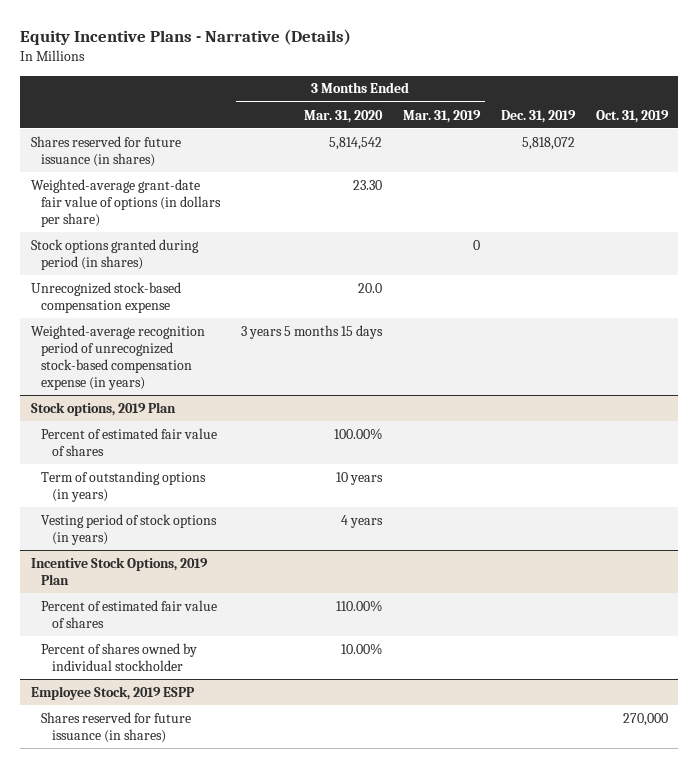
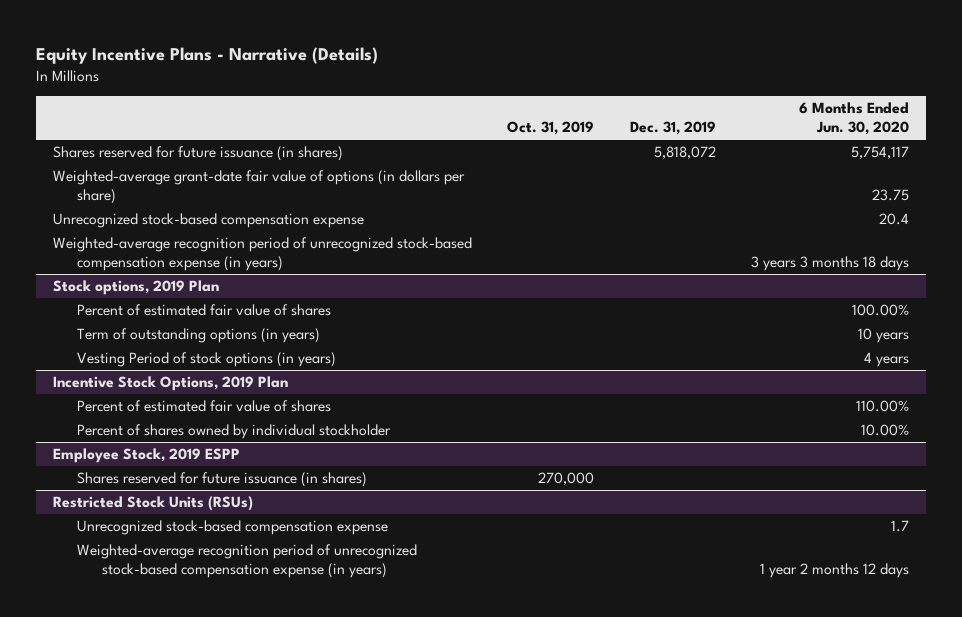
- | 3 Months Ended Mar. 31, 2020 | 3 Months Ended Mar. 31, 2019 | Dec. 31, 2019 | Oct. 31, 2019
+ | Oct. 31, 2019 | Dec. 31, 2019 | 6 Months Ended Jun. 30, 2020
- Stock options granted during period (in shares) | | 0 | |
@ Stock options, 2019 Plan
- Vesting period of stock options (in years) | 4 years | | |
+ Vesting Period of stock options (in years) | | | 4 years
+ Restricted Stock Units (RSUs)
+ Unrecognized stock-based compensation expense | | | 1.7
+ Weighted-average recognition period of unrecognized stock-based compensation expense (in years) | | | 1 year 2 months 12 days

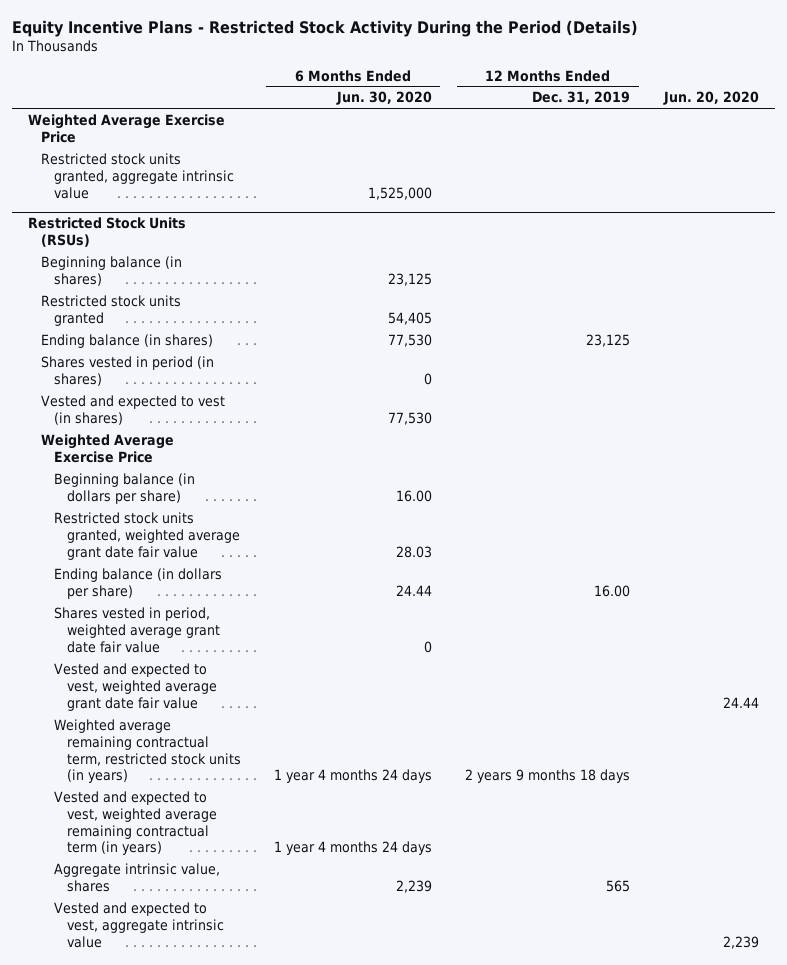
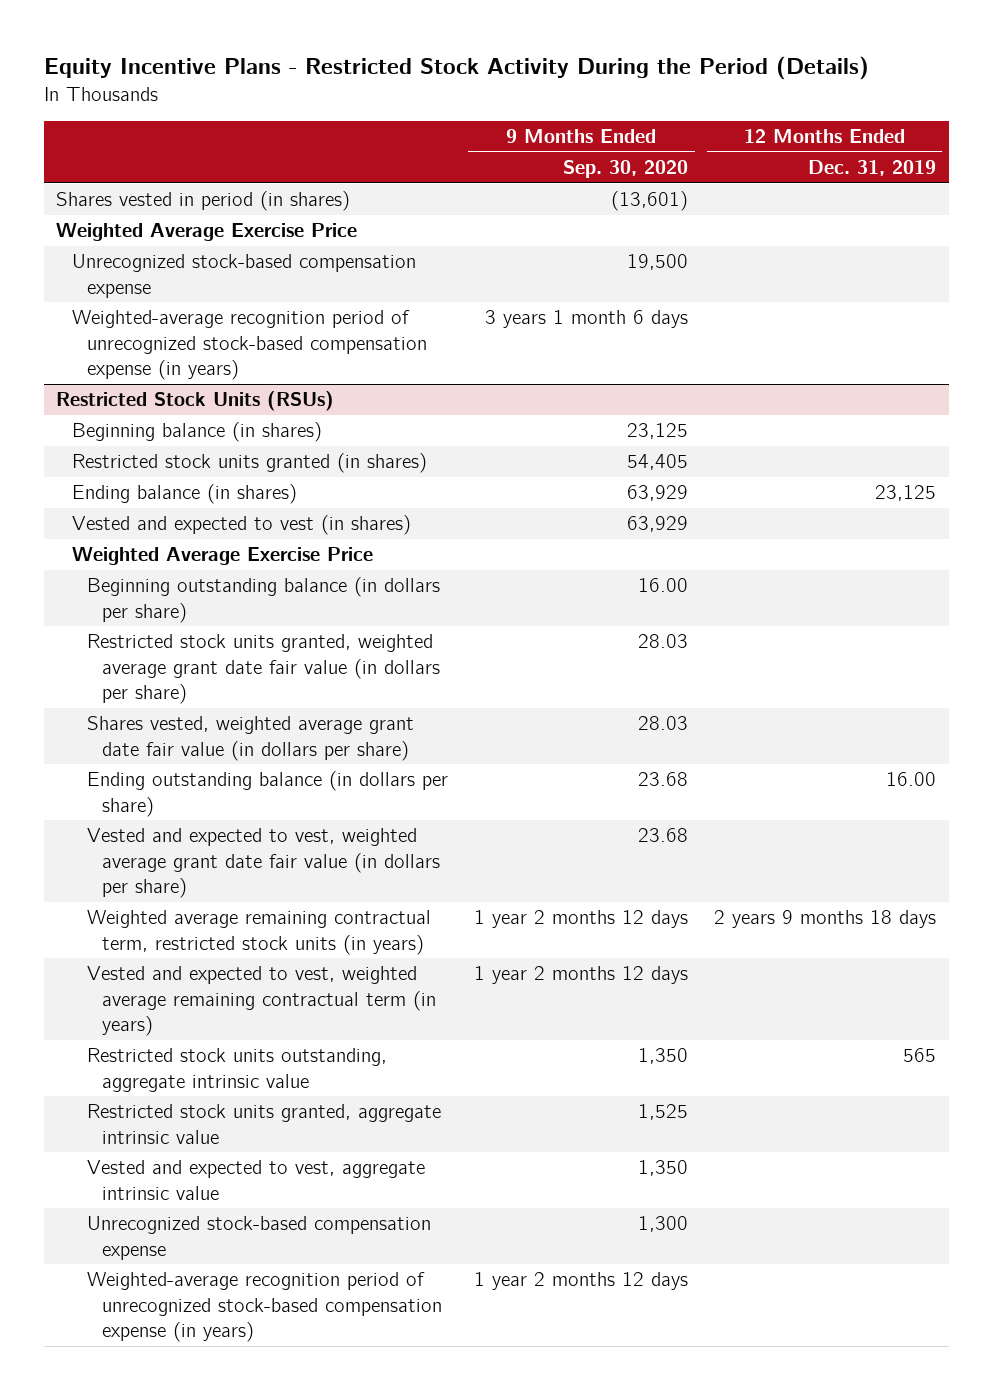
- | 6 Months Ended Jun. 30, 2020 | 12 Months Ended Dec. 31, 2019 | Jun. 20, 2020
+ | 9 Months Ended Sep. 30, 2020 | 12 Months Ended Dec. 31, 2019
+ Shares vested in period (in shares) | (13,601) |
- Restricted stock units granted, aggregate intrinsic value | 1,525,000 | |
+ Unrecognized stock-based compensation expense | 19,500 |
+ Weighted-average recognition period of unrecognized stock-based compensation expense (in years) | 3 years 1 month 6 days |
@ Restricted Stock Units (RSUs)
- Restricted stock units granted | 54,405 | |
+ Restricted stock units granted (in shares) | 54,405 |
- Shares vested in period (in shares) | 0 | |
- Beginning balance (in dollars per share) | 16.00 | |
- Restricted stock units granted, weighted average grant date fair value | 28.03 | |
- Ending balance (in dollars per share) | 24.44 | 16.00 |
- Shares vested in period, weighted average grant date fair value | 0 | |
- Vested and expected to vest, weighted average grant date fair value | | | 24.44
+ Beginning outstanding balance (in dollars per share) | 16.00 |
+ Restricted stock units granted, weighted average grant date fair value (in dollars per share) | 28.03 |
+ Shares vested, weighted average grant date fair value (in dollars per share) | 28.03 |
+ Ending outstanding balance (in dollars per share) | 23.68 | 16.00
+ Vested and expected to vest, weighted average grant date fair value (in dollars per share) | 23.68 |
- Aggregate intrinsic value, shares | 2,239 | 565 |
+ Restricted stock units outstanding, aggregate intrinsic value | 1,350 | 565
+ Restricted stock units granted, aggregate intrinsic value | 1,525 |
+ Unrecognized stock-based compensation expense | 1,300 |
+ Weighted-average recognition period of unrecognized stock-based compensation expense (in years) | 1 year 2 months 12 days |

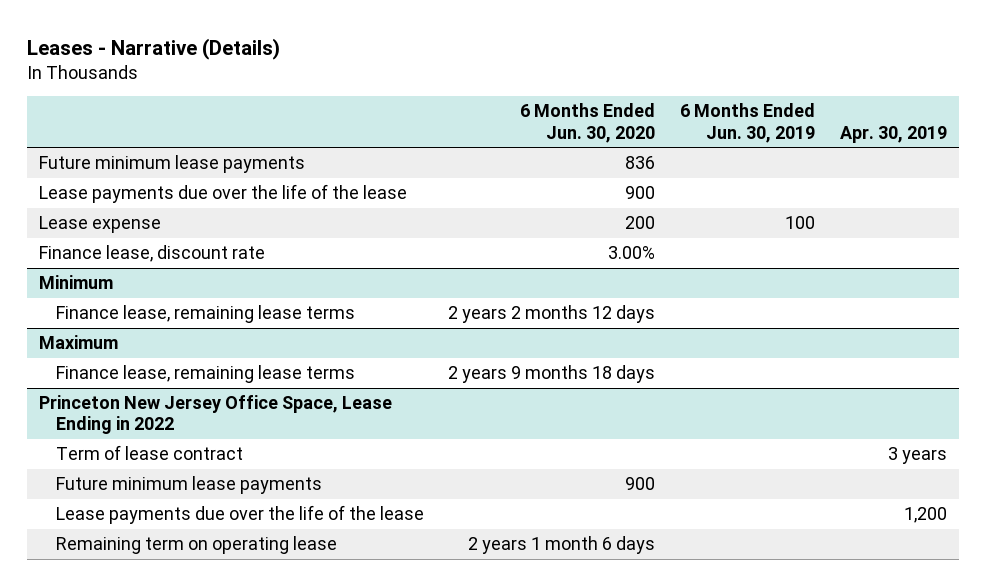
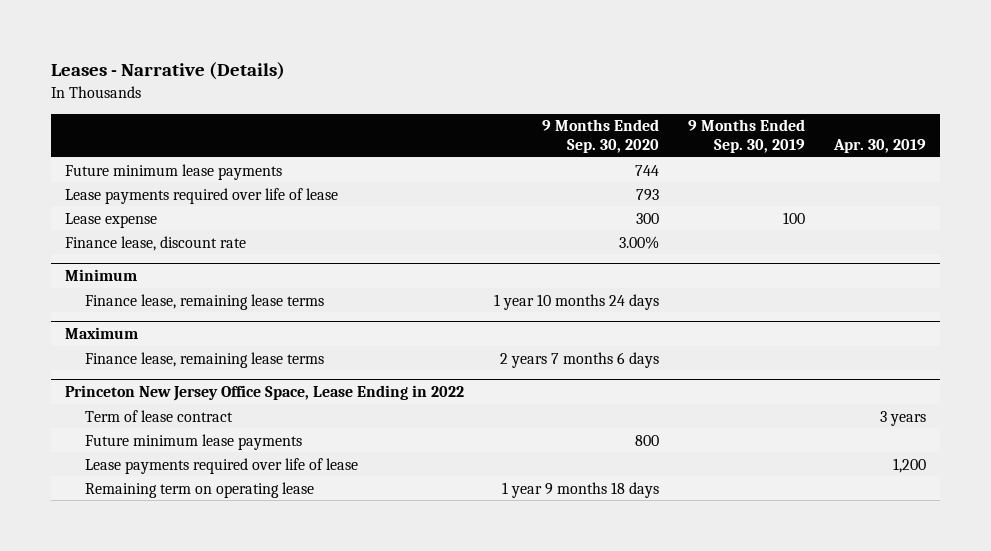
- | 6 Months Ended Jun. 30, 2020 | 6 Months Ended Jun. 30, 2019 | Apr. 30, 2019
+ | 9 Months Ended Sep. 30, 2020 | 9 Months Ended Sep. 30, 2019 | Apr. 30, 2019
- Lease payments due over the life of the lease | 900 | |
+ Lease payments required over life of lease | 793 | |
@ Princeton New Jersey Office Space, Lease Ending in 2022
- Lease payments due over the life of the lease | | | 1,200
+ Lease payments required over life of lease | | | 1,200

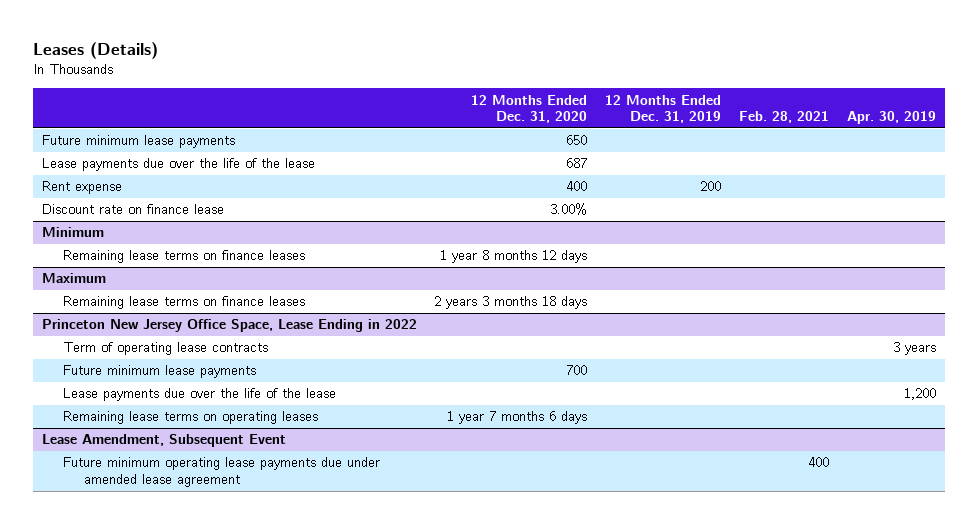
- Leases - Narrative (Details)
+ Leases (Details)
- | 9 Months Ended Sep. 30, 2020 | 9 Months Ended Sep. 30, 2019 | Apr. 30, 2019
+ | 12 Months Ended Dec. 31, 2020 | 12 Months Ended Dec. 31, 2019 | Feb. 28, 2021 | Apr. 30, 2019
- Lease payments required over life of lease | 793 | |
- Lease expense | 300 | 100 |
- Finance lease, discount rate | 3.00% | |
+ Lease payments due over the life of the lease | 687 | | |
+ Rent expense | 400 | 200 | |
+ Discount rate on finance lease | 3.00% | | |
@ Minimum
- Finance lease, remaining lease terms | 1 year 10 months 24 days | |
+ Remaining lease terms on finance leases | 1 year 8 months 12 days | | |
@ Maximum
- Finance lease, remaining lease terms | 2 years 7 months 6 days | |
+ Remaining lease terms on finance leases | 2 years 3 months 18 days | | |
@ Princeton New Jersey Office Space, Lease Ending in 2022
- Term of lease contract | | | 3 years
+ Term of operating lease contracts | | | | 3 years
- Lease payments required over life of lease | | | 1,200
- Remaining term on operating lease | 1 year 9 months 18 days | |
+ Lease payments due over the life of the lease | | | | 1,200
+ Remaining lease terms on operating leases | 1 year 7 months 6 days | | |
+ Lease Amendment, Subsequent Event
+ Future minimum operating lease payments due under amended lease agreement | | | 400 |

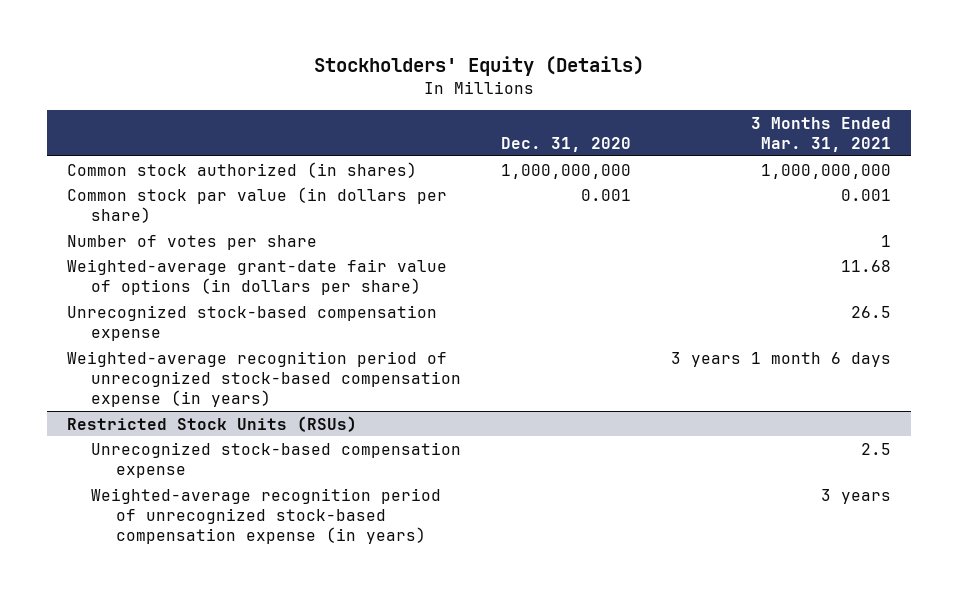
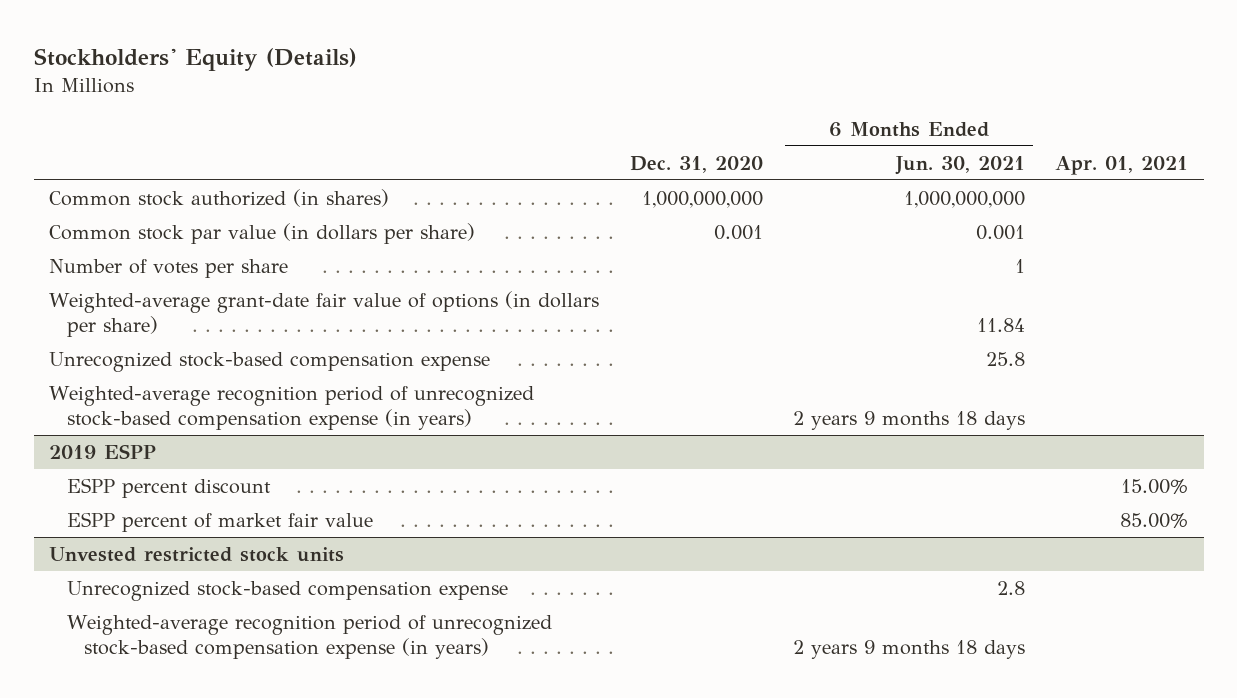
- | Dec. 31, 2020 | 3 Months Ended Mar. 31, 2021
+ | Dec. 31, 2020 | 6 Months Ended Jun. 30, 2021 | Apr. 01, 2021
- Restricted Stock Units (RSUs)
+ 2019 ESPP
+ ESPP percent discount | | | 15.00%
+ ESPP percent of market fair value | | | 85.00%
+ Unvested restricted stock units

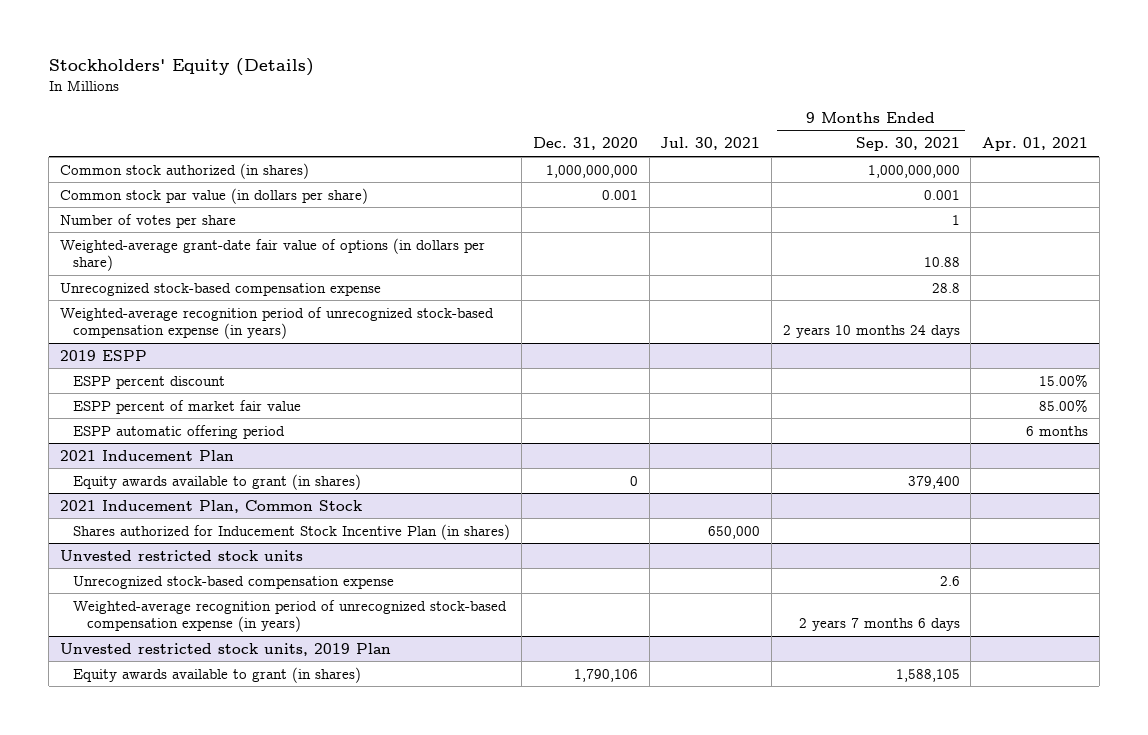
- | Dec. 31, 2020 | 6 Months Ended Jun. 30, 2021 | Apr. 01, 2021
+ | Dec. 31, 2020 | Jul. 30, 2021 | 9 Months Ended Sep. 30, 2021 | Apr. 01, 2021
@ 2019 ESPP
+ ESPP automatic offering period | | | | 6 months
+ 2021 Inducement Plan
+ Equity awards available to grant (in shares) | 0 | | 379,400 |
+ 2021 Inducement Plan, Common Stock
+ Shares authorized for Inducement Stock Incentive Plan (in shares) | | 650,000 | |
+ Unvested restricted stock units, 2019 Plan
+ Equity awards available to grant (in shares) | 1,790,106 | | 1,588,105 |

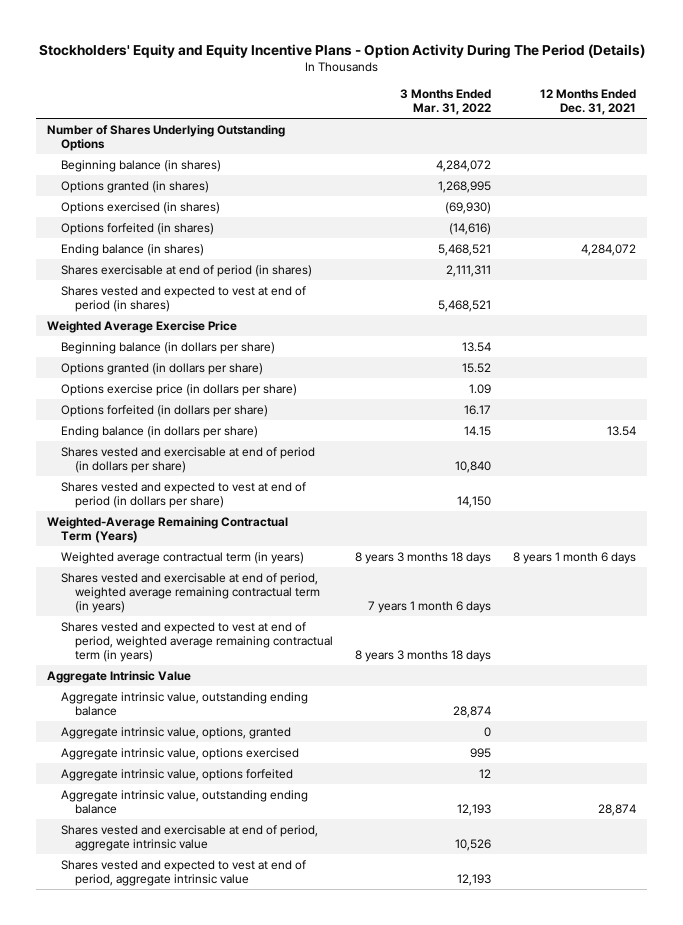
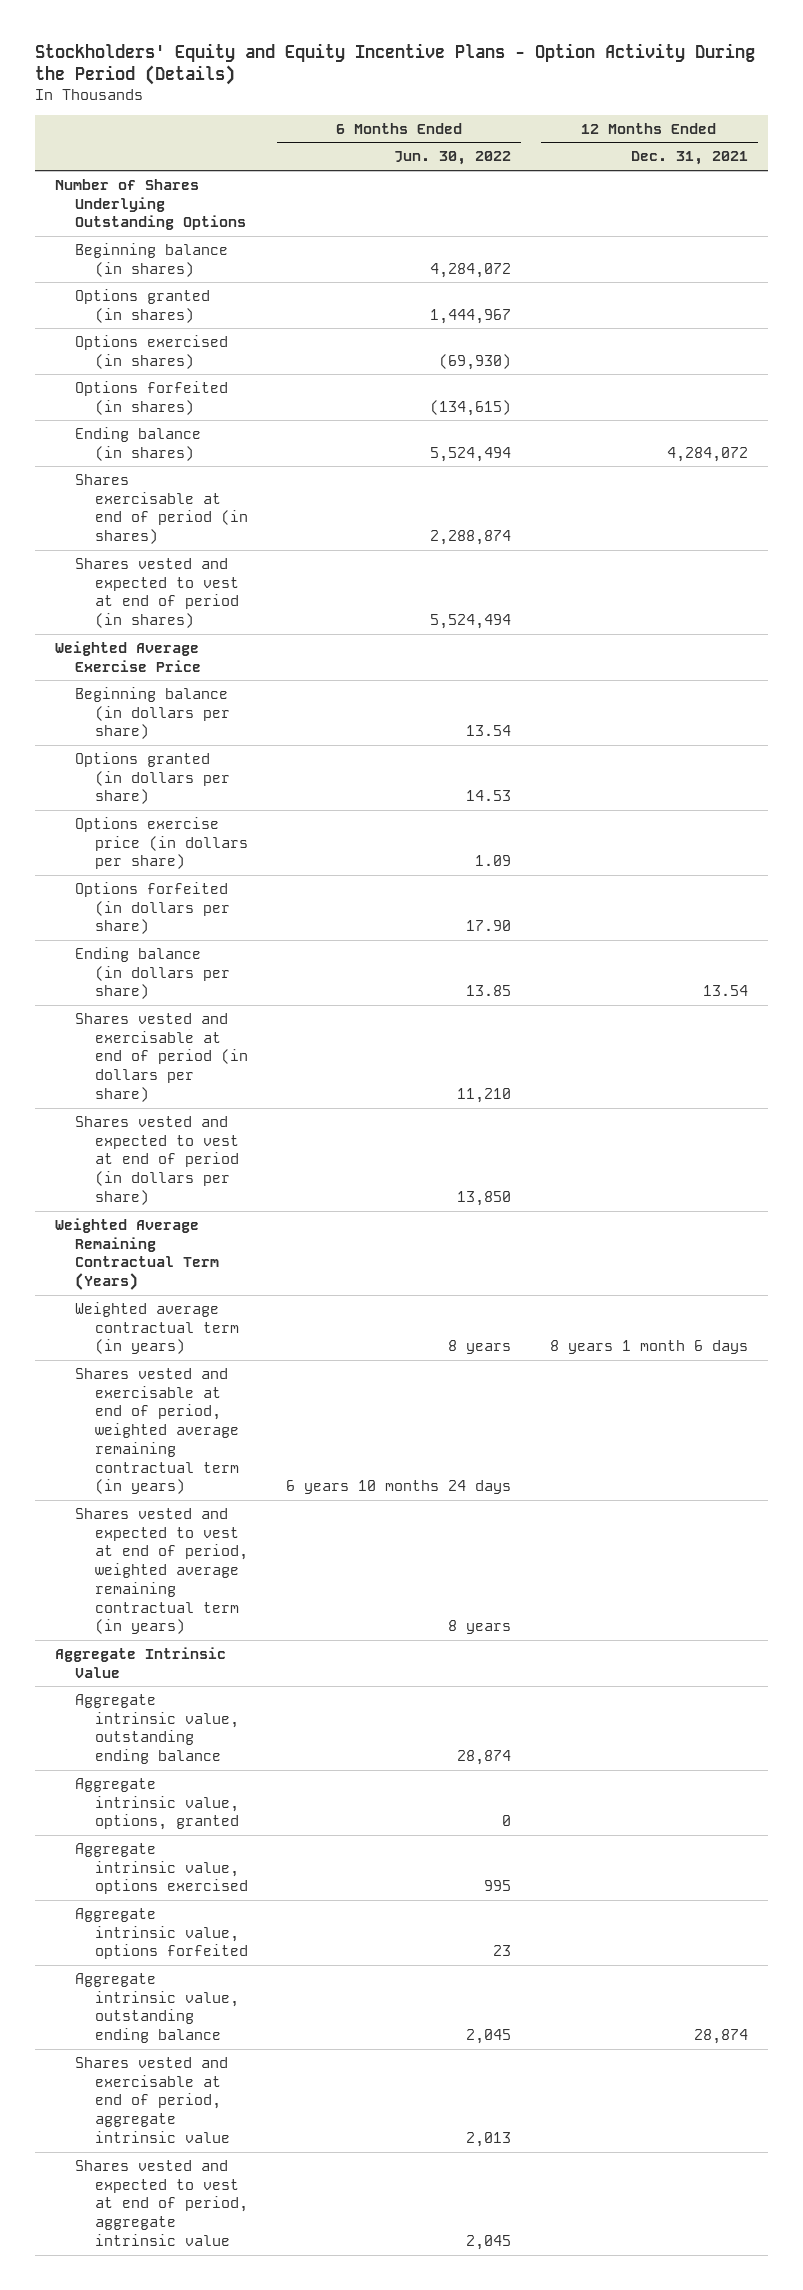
- Stockholders' Equity and Equity Incentive Plans - Option Activity During The Period (Details)
+ Stockholders' Equity and Equity Incentive Plans - Option Activity During the Period (Details)
- | 3 Months Ended Mar. 31, 2022 | 12 Months Ended Dec. 31, 2021
+ | 6 Months Ended Jun. 30, 2022 | 12 Months Ended Dec. 31, 2021
- Weighted-Average Remaining Contractual Term (Years)
+ Weighted Average Remaining Contractual Term (Years)

